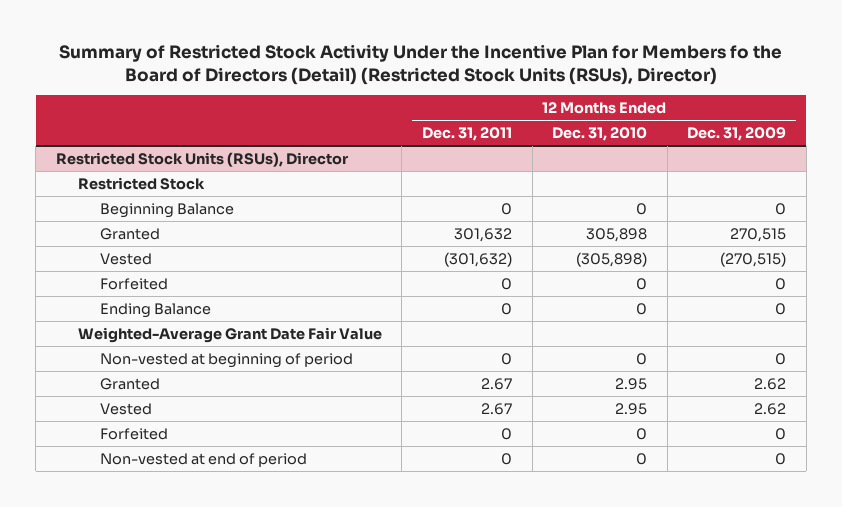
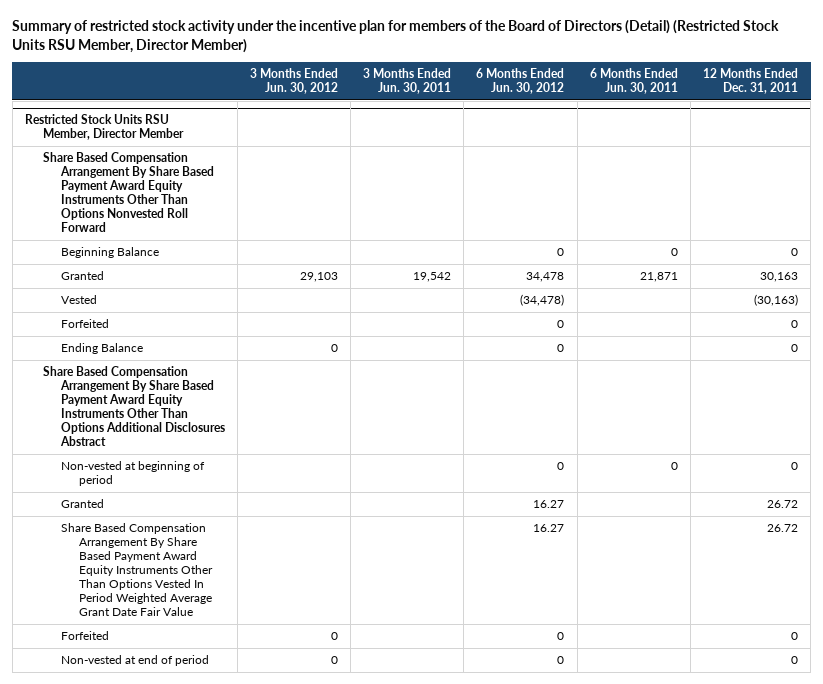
- Summary of Restricted Stock Activity Under the Incentive Plan for Members fo the Board of Directors (Detail) (Restricted Stock Units (RSUs), Director)
+ Summary of restricted stock activity under the incentive plan for members of the Board of Directors (Detail) (Restricted Stock Units RSU Member, Director Member)
- | 12 Months Ended Dec. 31, 2011 | 12 Months Ended Dec. 31, 2010 | 12 Months Ended Dec. 31, 2009
+ | 3 Months Ended Jun. 30, 2012 | 3 Months Ended Jun. 30, 2011 | 6 Months Ended Jun. 30, 2012 | 6 Months Ended Jun. 30, 2011 | 12 Months Ended Dec. 31, 2011
- Restricted Stock Units (RSUs), Director
- Restricted Stock
+ Restricted Stock Units RSU Member, Director Member
+ Share Based Compensation Arrangement By Share Based Payment Award Equity Instruments Other Than Options Nonvested Roll Forward
- Granted | 301,632 | 305,898 | 270,515
- Vested | (301,632) | (305,898) | (270,515)
+ Granted | 29,103 | 19,542 | 34,478 | 21,871 | 30,163
+ Vested | | | (34,478) | | (30,163)
- Weighted-Average Grant Date Fair Value
+ Share Based Compensation Arrangement By Share Based Payment Award Equity Instruments Other Than Options Additional Disclosures Abstract
- Granted | 2.67 | 2.95 | 2.62
- Vested | 2.67 | 2.95 | 2.62
+ Granted | | | 16.27 | | 26.72
+ Share Based Compensation Arrangement By Share Based Payment Award Equity Instruments Other Than Options Vested In Period Weighted Average Grant Date Fair Value | | | 16.27 | | 26.72

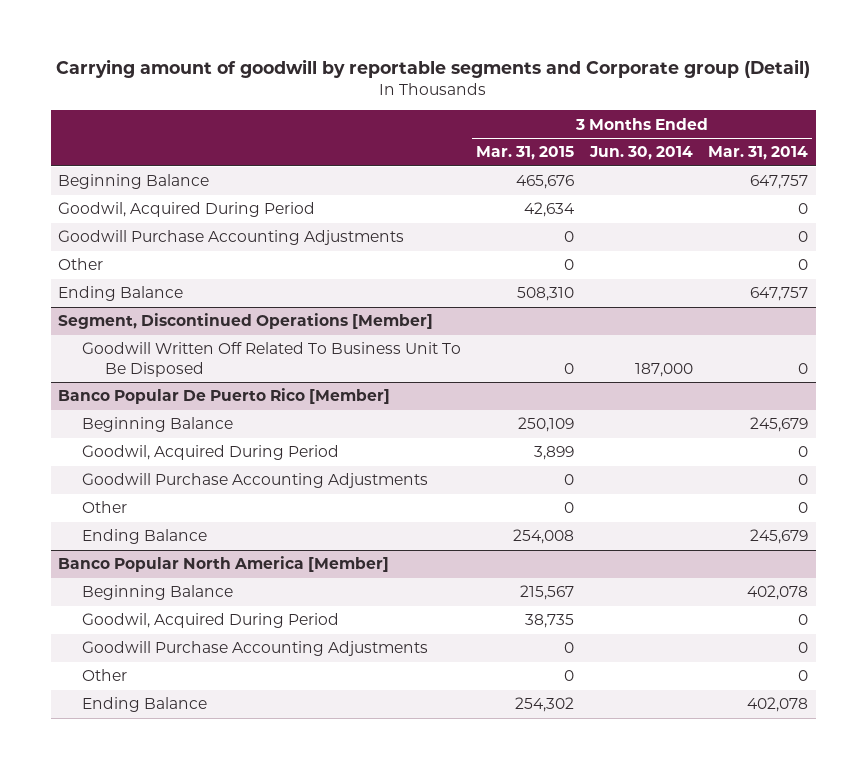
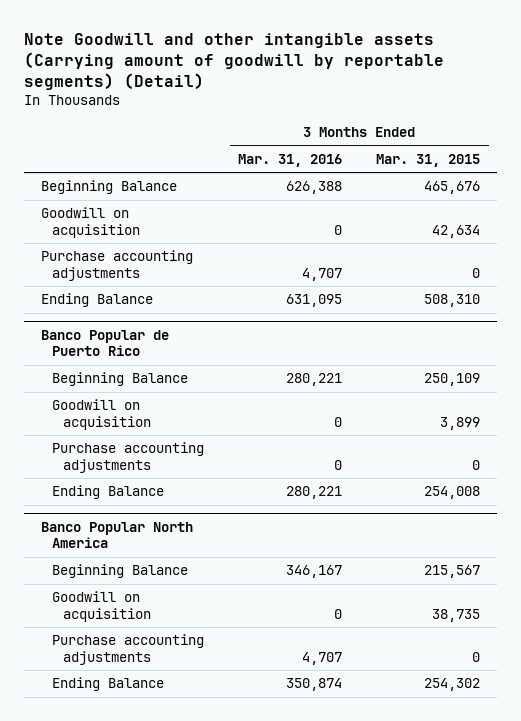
- Carrying amount of goodwill by reportable segments and Corporate group (Detail)
+ Note Goodwill and other intangible assets (Carrying amount of goodwill by reportable segments) (Detail)
- | 3 Months Ended Mar. 31, 2015 | 3 Months Ended Jun. 30, 2014 | 3 Months Ended Mar. 31, 2014
+ | 3 Months Ended Mar. 31, 2016 | 3 Months Ended Mar. 31, 2015
- Goodwil, Acquired During Period | 42,634 | | 0
- Goodwill Purchase Accounting Adjustments | 0 | | 0
- Other | 0 | | 0
+ Goodwill on acquisition | 0 | 42,634
+ Purchase accounting adjustments | 4,707 | 0
- Segment, Discontinued Operations [Member]
- Goodwill Written Off Related To Business Unit To Be Disposed | 0 | 187,000 | 0
- Banco Popular De Puerto Rico [Member]
+ Banco Popular de Puerto Rico
- Goodwil, Acquired During Period | 3,899 | | 0
- Goodwill Purchase Accounting Adjustments | 0 | | 0
- Other | 0 | | 0
+ Goodwill on acquisition | 0 | 3,899
+ Purchase accounting adjustments | 0 | 0
- Banco Popular North America [Member]
+ Banco Popular North America
- Goodwil, Acquired During Period | 38,735 | | 0
- Goodwill Purchase Accounting Adjustments | 0 | | 0
- Other | 0 | | 0
+ Goodwill on acquisition | 0 | 38,735
+ Purchase accounting adjustments | 4,707 | 0

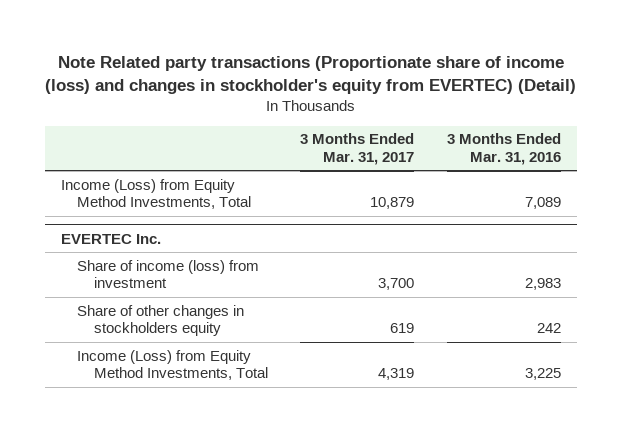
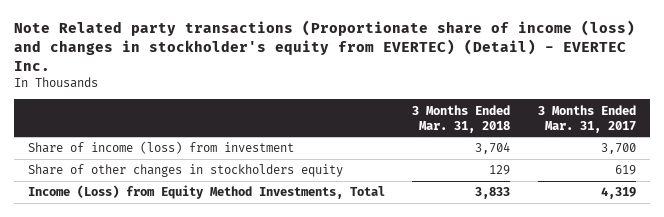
- Note Related party transactions (Proportionate share of income (loss) and changes in stockholder's equity from EVERTEC) (Detail)
+ Note Related party transactions (Proportionate share of income (loss) and changes in stockholder's equity from EVERTEC) (Detail) - EVERTEC Inc.
- | 3 Months Ended Mar. 31, 2017 | 3 Months Ended Mar. 31, 2016
+ | 3 Months Ended Mar. 31, 2018 | 3 Months Ended Mar. 31, 2017
- Income (Loss) from Equity Method Investments, Total | 10,879 | 7,089
- EVERTEC Inc.

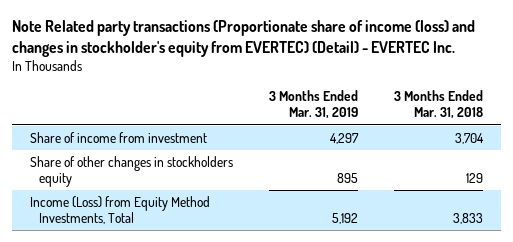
- | 3 Months Ended Mar. 31, 2018 | 3 Months Ended Mar. 31, 2017
+ | 3 Months Ended Mar. 31, 2019 | 3 Months Ended Mar. 31, 2018
- Share of income (loss) from investment | 3,704 | 3,700
+ Share of income from investment | 4,297 | 3,704

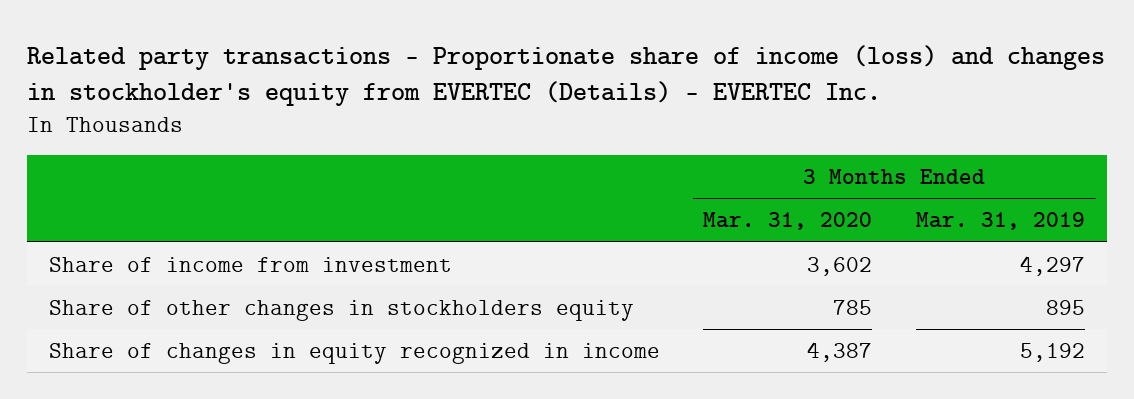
- Note Related party transactions (Proportionate share of income (loss) and changes in stockholder's equity from EVERTEC) (Detail) - EVERTEC Inc.
+ Related party transactions - Proportionate share of income (loss) and changes in stockholder's equity from EVERTEC (Details) - EVERTEC Inc.
- | 3 Months Ended Mar. 31, 2019 | 3 Months Ended Mar. 31, 2018
+ | 3 Months Ended Mar. 31, 2020 | 3 Months Ended Mar. 31, 2019
- Income (Loss) from Equity Method Investments, Total | 5,192 | 3,833
+ Share of changes in equity recognized in income | 4,387 | 5,192

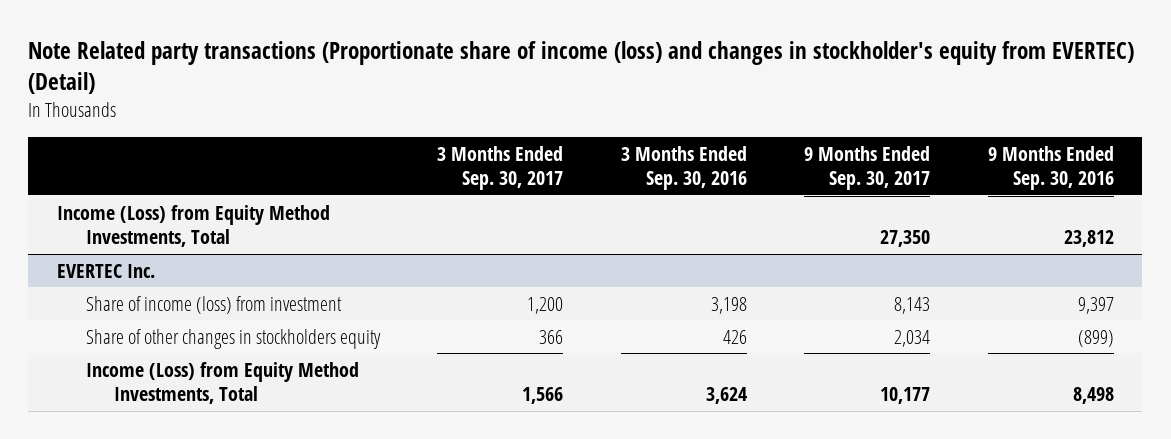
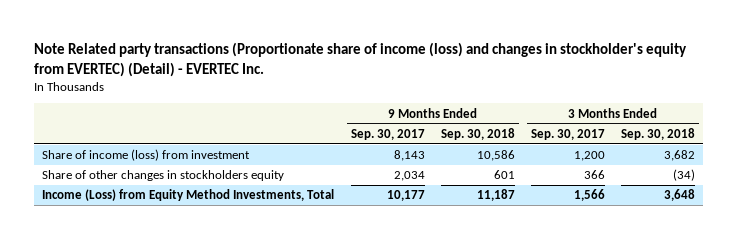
- Note Related party transactions (Proportionate share of income (loss) and changes in stockholder's equity from EVERTEC) (Detail)
+ Note Related party transactions (Proportionate share of income (loss) and changes in stockholder's equity from EVERTEC) (Detail) - EVERTEC Inc.
- | 3 Months Ended Sep. 30, 2017 | 3 Months Ended Sep. 30, 2016 | 9 Months Ended Sep. 30, 2017 | 9 Months Ended Sep. 30, 2016
+ | 9 Months Ended Sep. 30, 2017 | 9 Months Ended Sep. 30, 2018 | 3 Months Ended Sep. 30, 2017 | 3 Months Ended Sep. 30, 2018
- Income (Loss) from Equity Method Investments, Total | | | 27,350 | 23,812
- EVERTEC Inc.

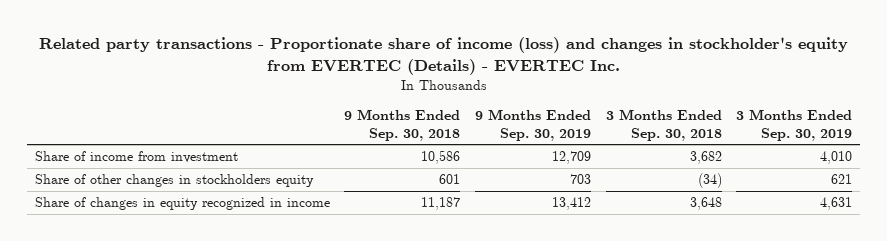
- Note Related party transactions (Proportionate share of income (loss) and changes in stockholder's equity from EVERTEC) (Detail) - EVERTEC Inc.
+ Related party transactions - Proportionate share of income (loss) and changes in stockholder's equity from EVERTEC (Details) - EVERTEC Inc.
- | 9 Months Ended Sep. 30, 2017 | 9 Months Ended Sep. 30, 2018 | 3 Months Ended Sep. 30, 2017 | 3 Months Ended Sep. 30, 2018
+ | 9 Months Ended Sep. 30, 2018 | 9 Months Ended Sep. 30, 2019 | 3 Months Ended Sep. 30, 2018 | 3 Months Ended Sep. 30, 2019
- Share of income (loss) from investment | 8,143 | 10,586 | 1,200 | 3,682
+ Share of income from investment | 10,586 | 12,709 | 3,682 | 4,010
- Income (Loss) from Equity Method Investments, Total | 10,177 | 11,187 | 1,566 | 3,648
+ Share of changes in equity recognized in income | 11,187 | 13,412 | 3,648 | 4,631

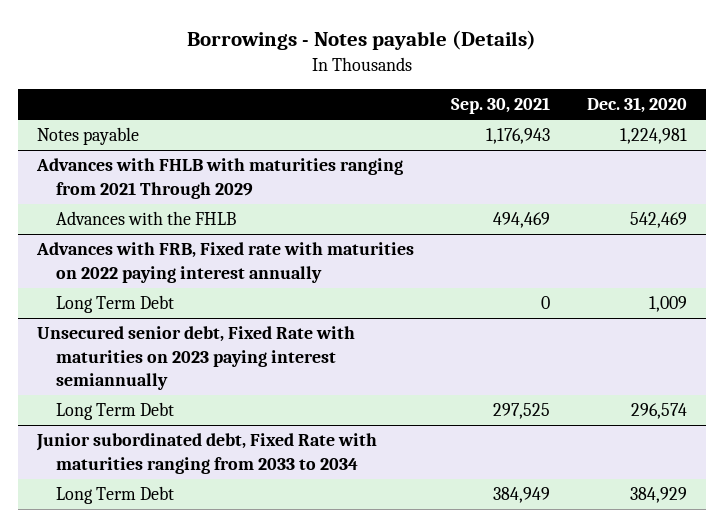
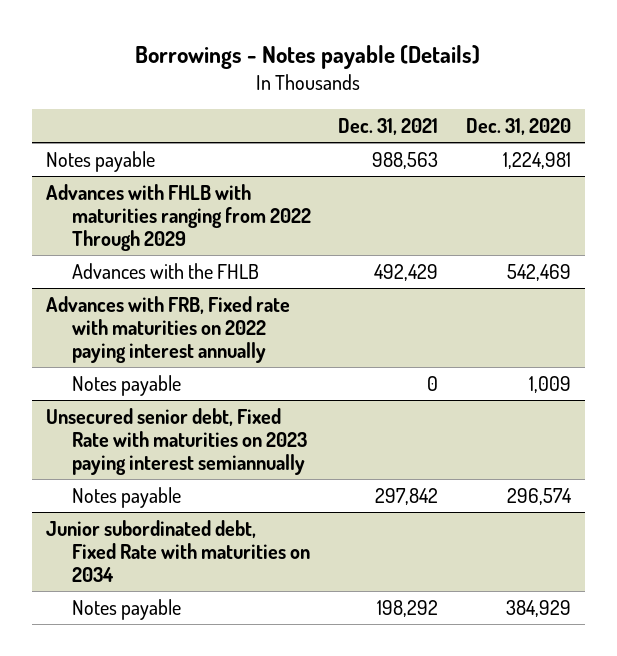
- | Sep. 30, 2021 | Dec. 31, 2020
+ | Dec. 31, 2021 | Dec. 31, 2020
- Advances with FHLB with maturities ranging from 2021 Through 2029
+ Advances with FHLB with maturities ranging from 2022 Through 2029
@ Advances with FRB, Fixed rate with maturities on 2022 paying interest annually
- Long Term Debt | 0 | 1,009
+ Notes payable | 0 | 1,009
@ Unsecured senior debt, Fixed Rate with maturities on 2023 paying interest semiannually
- Long Term Debt | 297,525 | 296,574
- Junior subordinated debt, Fixed Rate with maturities ranging from 2033 to 2034
- Long Term Debt | 384,949 | 384,929
@ Unsecured senior debt, Fixed Rate with maturities on 2023 paying interest semiannually
+ Notes payable | 297,842 | 296,574
+ Junior subordinated debt, Fixed Rate with maturities on 2034
+ Notes payable | 198,292 | 384,929

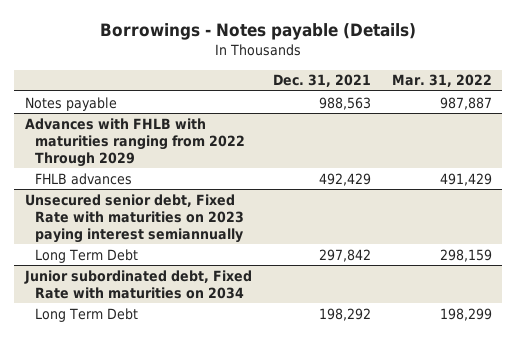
- | Dec. 31, 2021 | Dec. 31, 2020
+ | Dec. 31, 2021 | Mar. 31, 2022
@ Advances with FHLB with maturities ranging from 2022 Through 2029
- Advances with the FHLB | 492,429 | 542,469
- Advances with FRB, Fixed rate with maturities on 2022 paying interest annually
- Notes payable | 0 | 1,009
@ Advances with FHLB with maturities ranging from 2022 Through 2029
+ FHLB advances | 492,429 | 491,429
@ Unsecured senior debt, Fixed Rate with maturities on 2023 paying interest semiannually
- Notes payable | 297,842 | 296,574
+ Long Term Debt | 297,842 | 298,159
@ Junior subordinated debt, Fixed Rate with maturities on 2034
- Notes payable | 198,292 | 384,929
+ Long Term Debt | 198,292 | 198,299

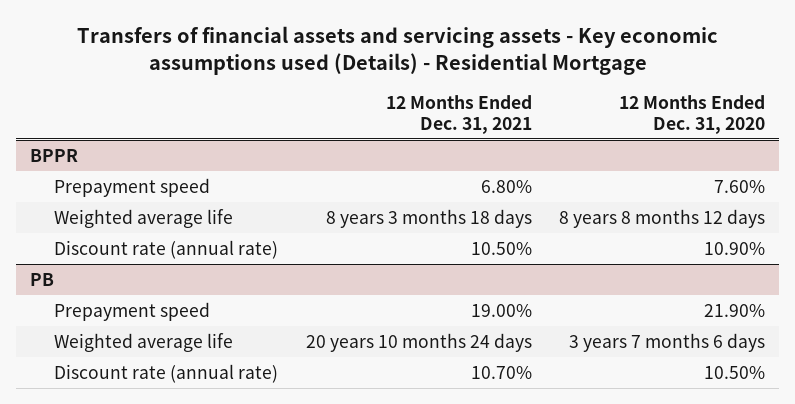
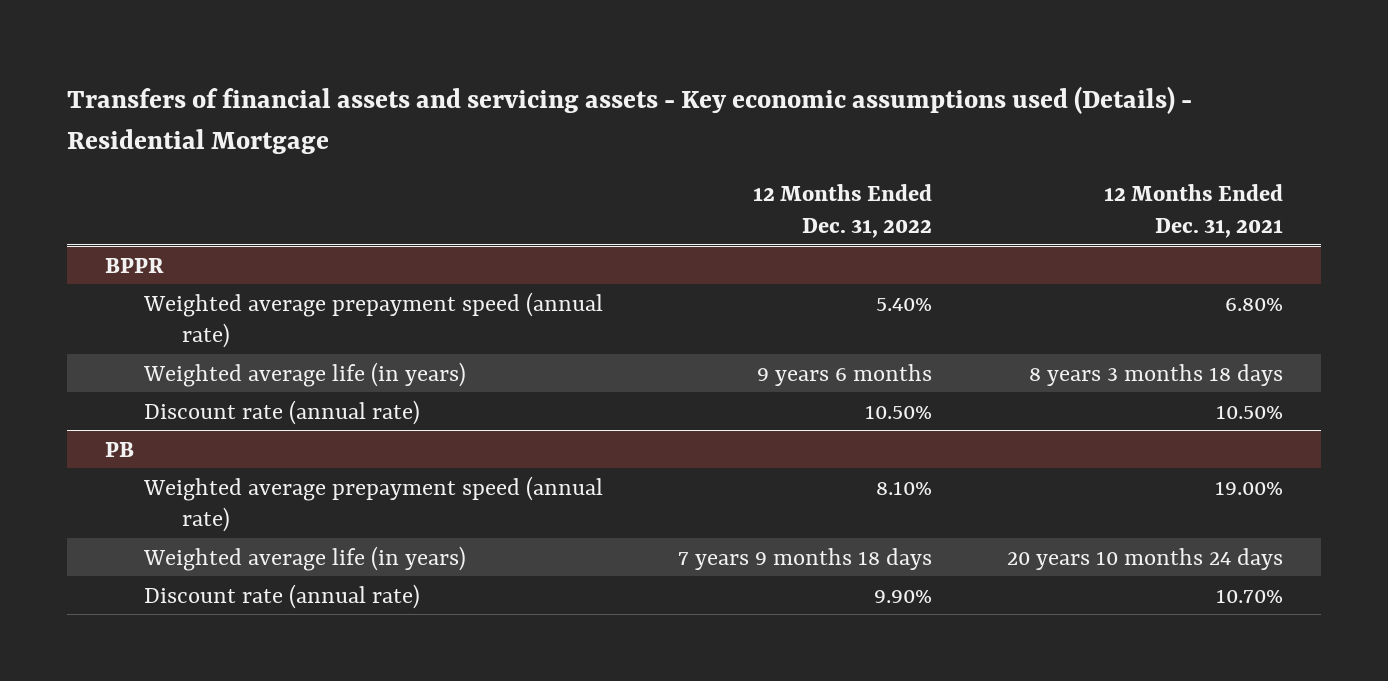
- | 12 Months Ended Dec. 31, 2021 | 12 Months Ended Dec. 31, 2020
+ | 12 Months Ended Dec. 31, 2022 | 12 Months Ended Dec. 31, 2021
@ BPPR
- Prepayment speed | 6.80% | 7.60%
- Weighted average life | 8 years 3 months 18 days | 8 years 8 months 12 days
+ Weighted average prepayment speed (annual rate) | 5.40% | 6.80%
+ Weighted average life (in years) | 9 years 6 months | 8 years 3 months 18 days
@ PB
- Prepayment speed | 19.00% | 21.90%
- Weighted average life | 20 years 10 months 24 days | 3 years 7 months 6 days
+ Weighted average prepayment speed (annual rate) | 8.10% | 19.00%
+ Weighted average life (in years) | 7 years 9 months 18 days | 20 years 10 months 24 days

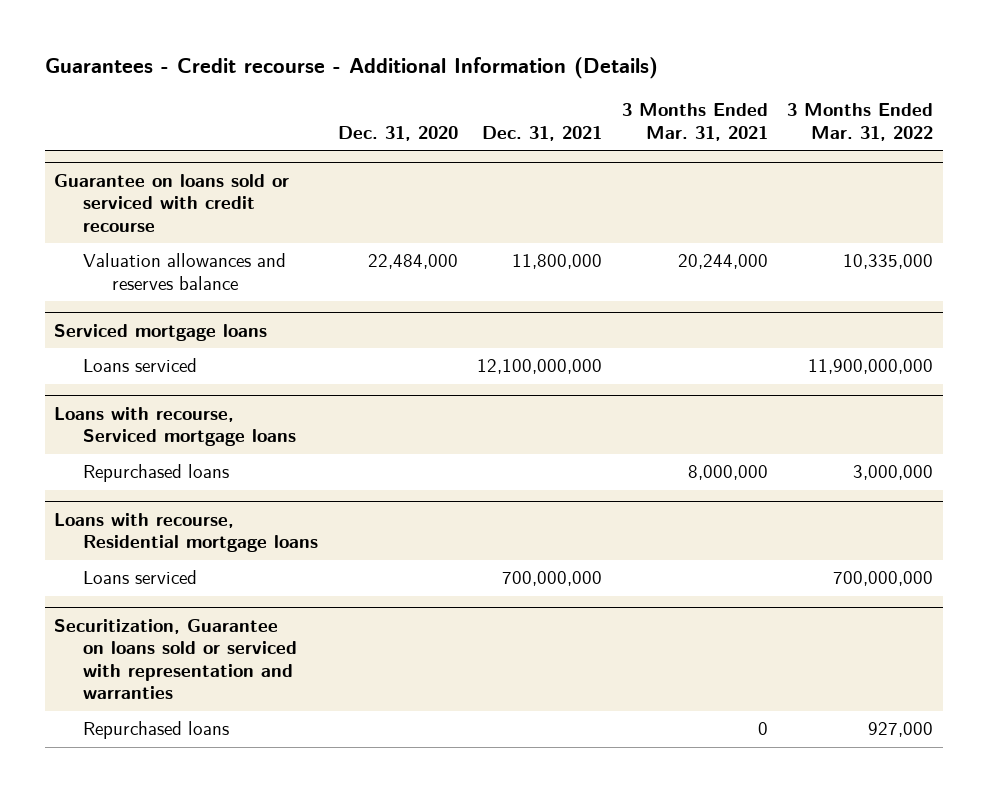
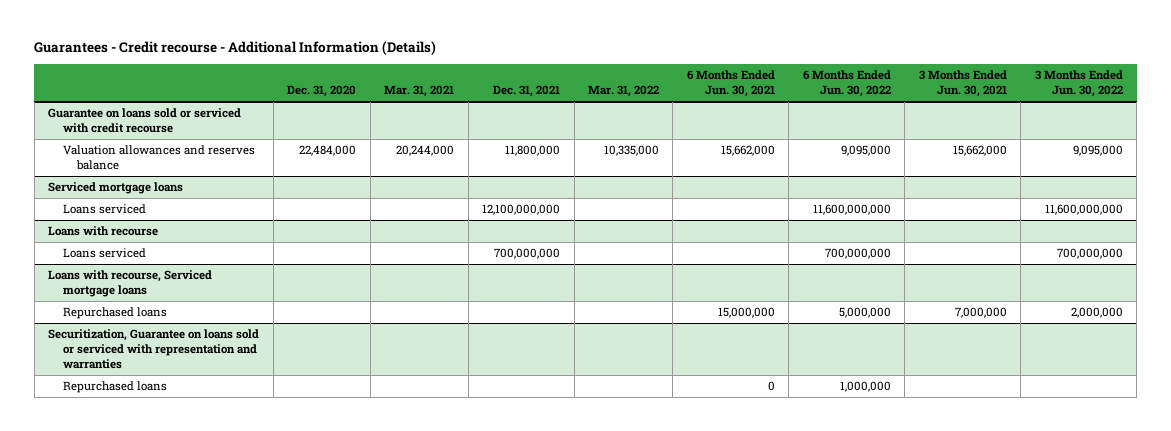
- | Dec. 31, 2020 | Dec. 31, 2021 | 3 Months Ended Mar. 31, 2021 | 3 Months Ended Mar. 31, 2022
+ | Dec. 31, 2020 | Mar. 31, 2021 | Dec. 31, 2021 | Mar. 31, 2022 | 6 Months Ended Jun. 30, 2021 | 6 Months Ended Jun. 30, 2022 | 3 Months Ended Jun. 30, 2021 | 3 Months Ended Jun. 30, 2022
+ Loans with recourse
+ Loans serviced | | | 700,000,000 | | | 700,000,000 | | 700,000,000
- Loans with recourse, Residential mortgage loans
- Loans serviced | | 700,000,000 | | 700,000,000

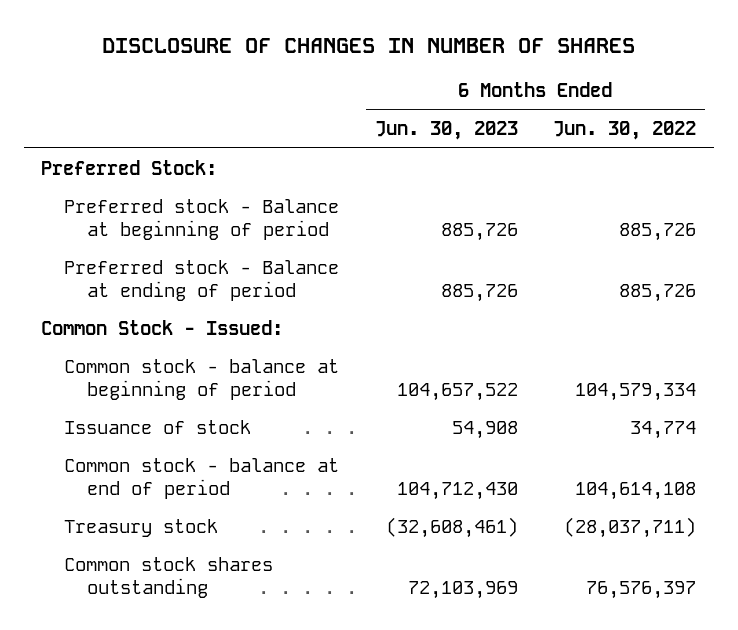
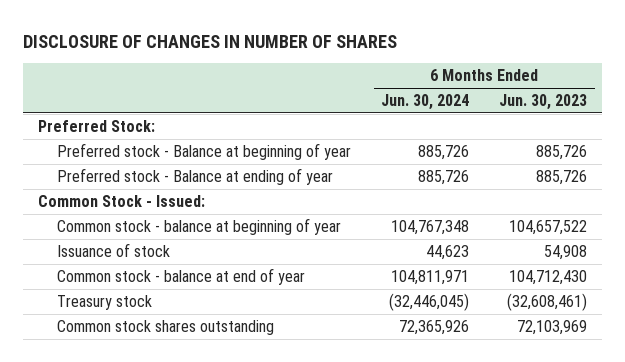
- | 6 Months Ended Jun. 30, 2023 | 6 Months Ended Jun. 30, 2022
+ | 6 Months Ended Jun. 30, 2024 | 6 Months Ended Jun. 30, 2023
- Preferred stock - Balance at beginning of period | 885,726 | 885,726
- Preferred stock - Balance at ending of period | 885,726 | 885,726
+ Preferred stock - Balance at beginning of year | 885,726 | 885,726
+ Preferred stock - Balance at ending of year | 885,726 | 885,726
- Common stock - balance at beginning of period | 104,657,522 | 104,579,334
+ Common stock - balance at beginning of year | 104,767,348 | 104,657,522
- Common stock - balance at end of period | 104,712,430 | 104,614,108
+ Common stock - balance at end of year | 104,811,971 | 104,712,430

